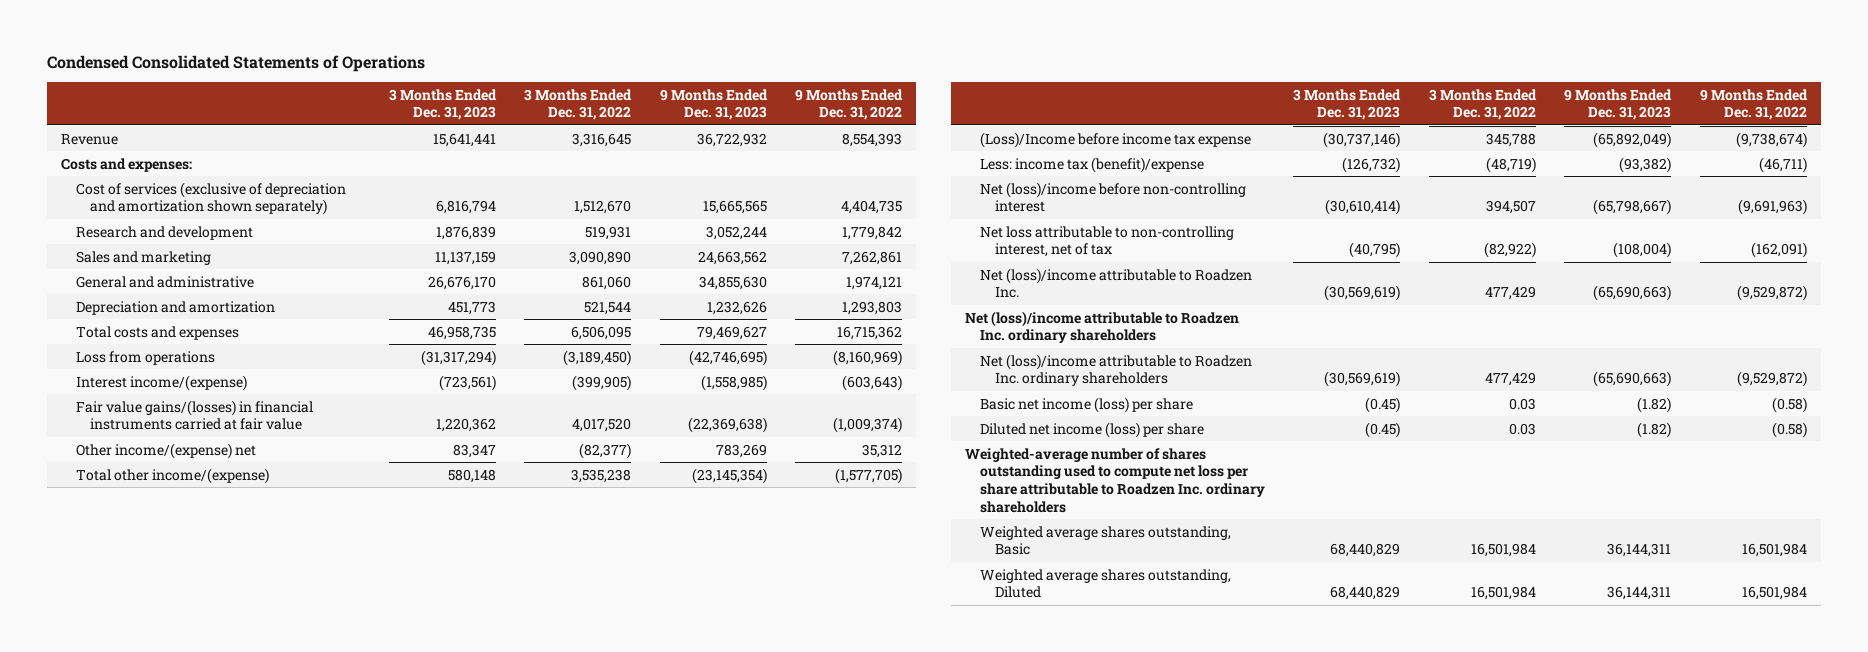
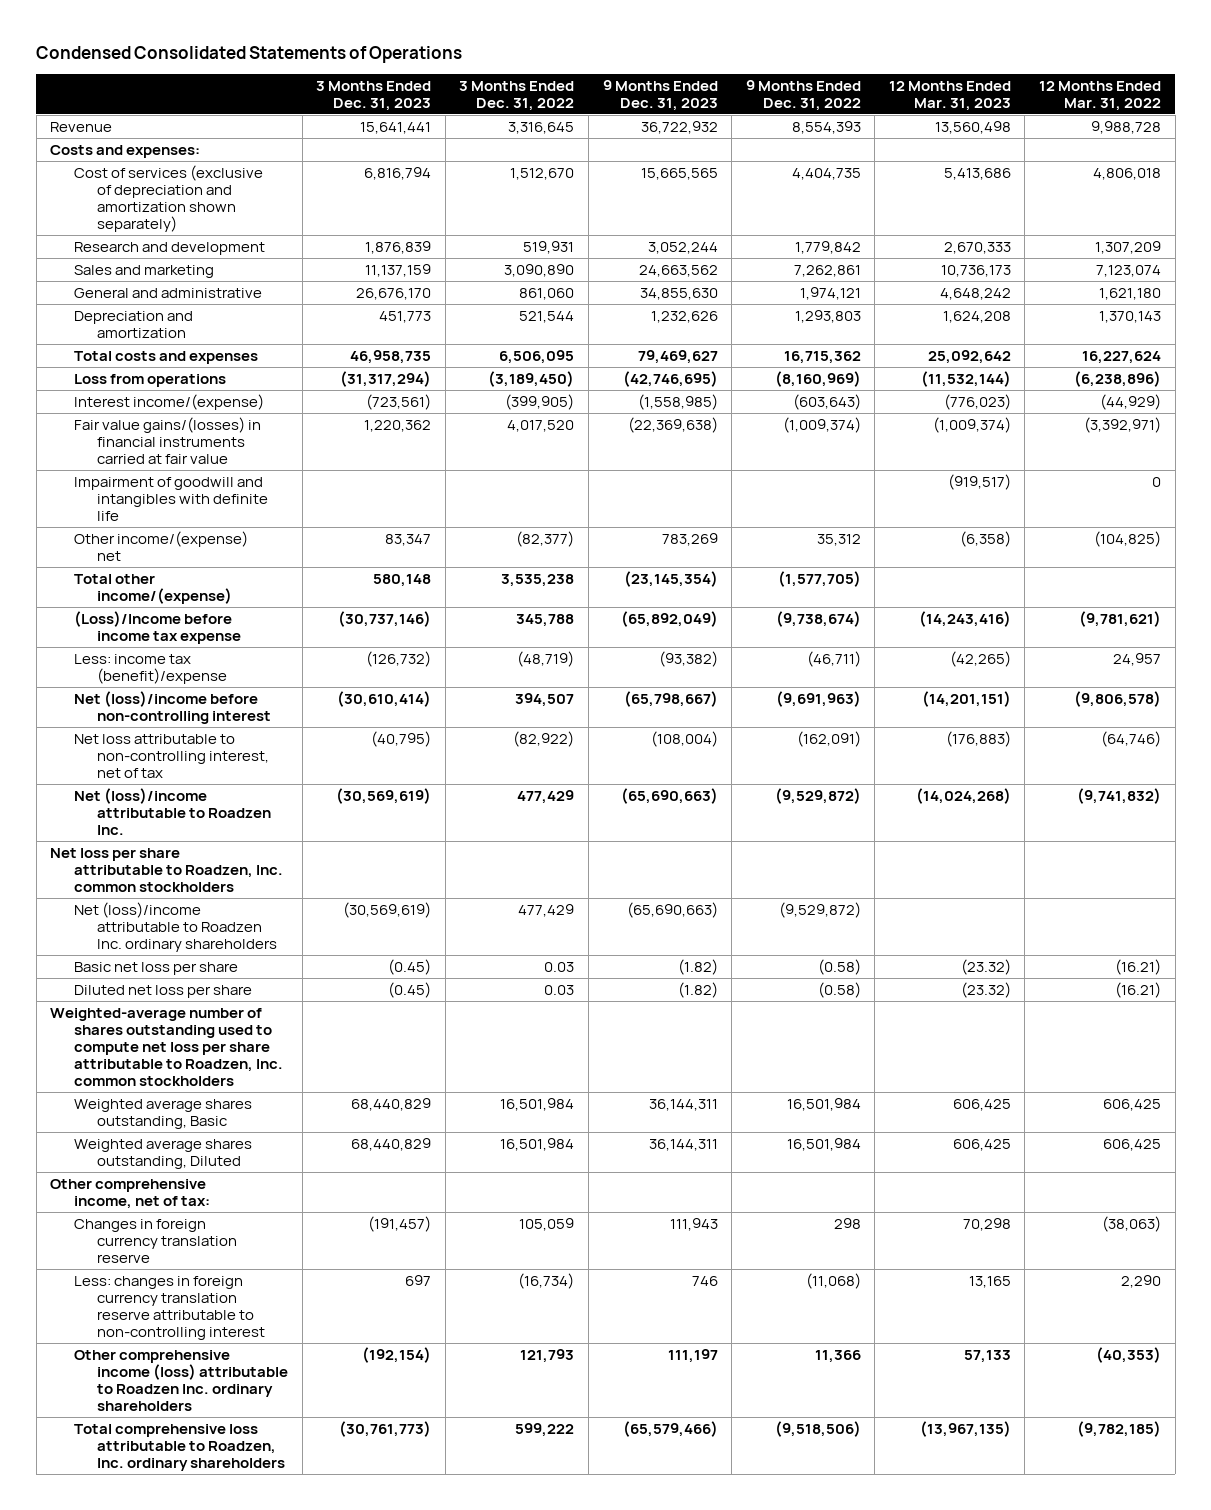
- | 3 Months Ended Dec. 31, 2023 | 3 Months Ended Dec. 31, 2022 | 9 Months Ended Dec. 31, 2023 | 9 Months Ended Dec. 31, 2022
+ | 3 Months Ended Dec. 31, 2023 | 3 Months Ended Dec. 31, 2022 | 9 Months Ended Dec. 31, 2023 | 9 Months Ended Dec. 31, 2022 | 12 Months Ended Mar. 31, 2023 | 12 Months Ended Mar. 31, 2022
+ Impairment of goodwill and intangibles with definite life | | | | | (919,517) | 0
- Net (loss)/income attributable to Roadzen Inc. ordinary shareholders
+ Net loss per share attributable to Roadzen, Inc. common stockholders
- Basic net income (loss) per share | (0.45) | 0.03 | (1.82) | (0.58)
- Diluted net income (loss) per share | (0.45) | 0.03 | (1.82) | (0.58)
- Weighted-average number of shares outstanding used to compute net loss per share attributable to Roadzen Inc. ordinary shareholders
+ Basic net loss per share | (0.45) | 0.03 | (1.82) | (0.58) | (23.32) | (16.21)
+ Diluted net loss per share | (0.45) | 0.03 | (1.82) | (0.58) | (23.32) | (16.21)
+ Weighted-average number of shares outstanding used to compute net loss per share attributable to Roadzen, Inc. common stockholders
+ Other comprehensive income, net of tax:
+ Changes in foreign currency translation reserve | (191,457) | 105,059 | 111,943 | 298 | 70,298 | (38,063)
+ Less: changes in foreign currency translation reserve attributable to non-controlling interest | 697 | (16,734) | 746 | (11,068) | 13,165 | 2,290
+ Other comprehensive income (loss) attributable to Roadzen Inc. ordinary shareholders | (192,154) | 121,793 | 111,197 | 11,366 | 57,133 | (40,353)
+ Total comprehensive loss attributable to Roadzen, Inc. ordinary shareholders | (30,761,773) | 599,222 | (65,579,466) | (9,518,506) | (13,967,135) | (9,782,185)

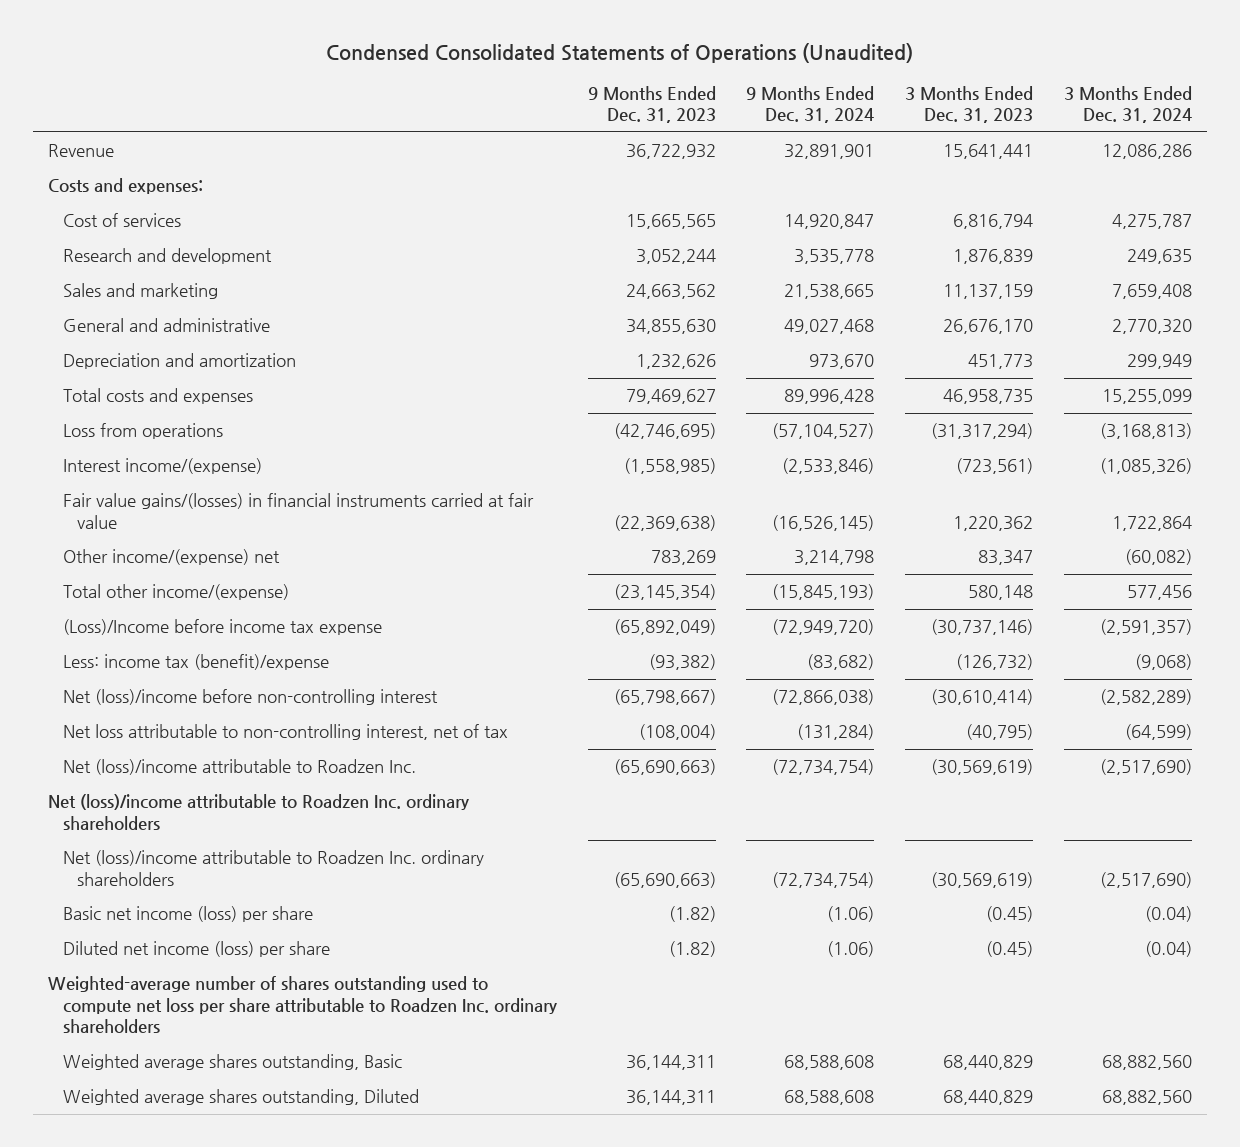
- Condensed Consolidated Statements of Operations
+ Condensed Consolidated Statements of Operations (Unaudited)
- | 3 Months Ended Dec. 31, 2023 | 3 Months Ended Dec. 31, 2022 | 9 Months Ended Dec. 31, 2023 | 9 Months Ended Dec. 31, 2022 | 12 Months Ended Mar. 31, 2023 | 12 Months Ended Mar. 31, 2022
+ | 9 Months Ended Dec. 31, 2023 | 9 Months Ended Dec. 31, 2024 | 3 Months Ended Dec. 31, 2023 | 3 Months Ended Dec. 31, 2024
- Cost of services (exclusive of depreciation and amortization shown separately) | 6,816,794 | 1,512,670 | 15,665,565 | 4,404,735 | 5,413,686 | 4,806,018
+ Cost of services | 15,665,565 | 14,920,847 | 6,816,794 | 4,275,787
- Impairment of goodwill and intangibles with definite life | | | | | (919,517) | 0
- Net loss per share attributable to Roadzen, Inc. common stockholders
+ Net (loss)/income attributable to Roadzen Inc. ordinary shareholders
- Basic net loss per share | (0.45) | 0.03 | (1.82) | (0.58) | (23.32) | (16.21)
- Diluted net loss per share | (0.45) | 0.03 | (1.82) | (0.58) | (23.32) | (16.21)
- Weighted-average number of shares outstanding used to compute net loss per share attributable to Roadzen, Inc. common stockholders
+ Basic net income (loss) per share | (1.82) | (1.06) | (0.45) | (0.04)
+ Diluted net income (loss) per share | (1.82) | (1.06) | (0.45) | (0.04)
+ Weighted-average number of shares outstanding used to compute net loss per share attributable to Roadzen Inc. ordinary shareholders
- Other comprehensive income, net of tax:
- Changes in foreign currency translation reserve | (191,457) | 105,059 | 111,943 | 298 | 70,298 | (38,063)
- Less: changes in foreign currency translation reserve attributable to non-controlling interest | 697 | (16,734) | 746 | (11,068) | 13,165 | 2,290
- Other comprehensive income (loss) attributable to Roadzen Inc. ordinary shareholders | (192,154) | 121,793 | 111,197 | 11,366 | 57,133 | (40,353)
- Total comprehensive loss attributable to Roadzen, Inc. ordinary shareholders | (30,761,773) | 599,222 | (65,579,466) | (9,518,506) | (13,967,135) | (9,782,185)

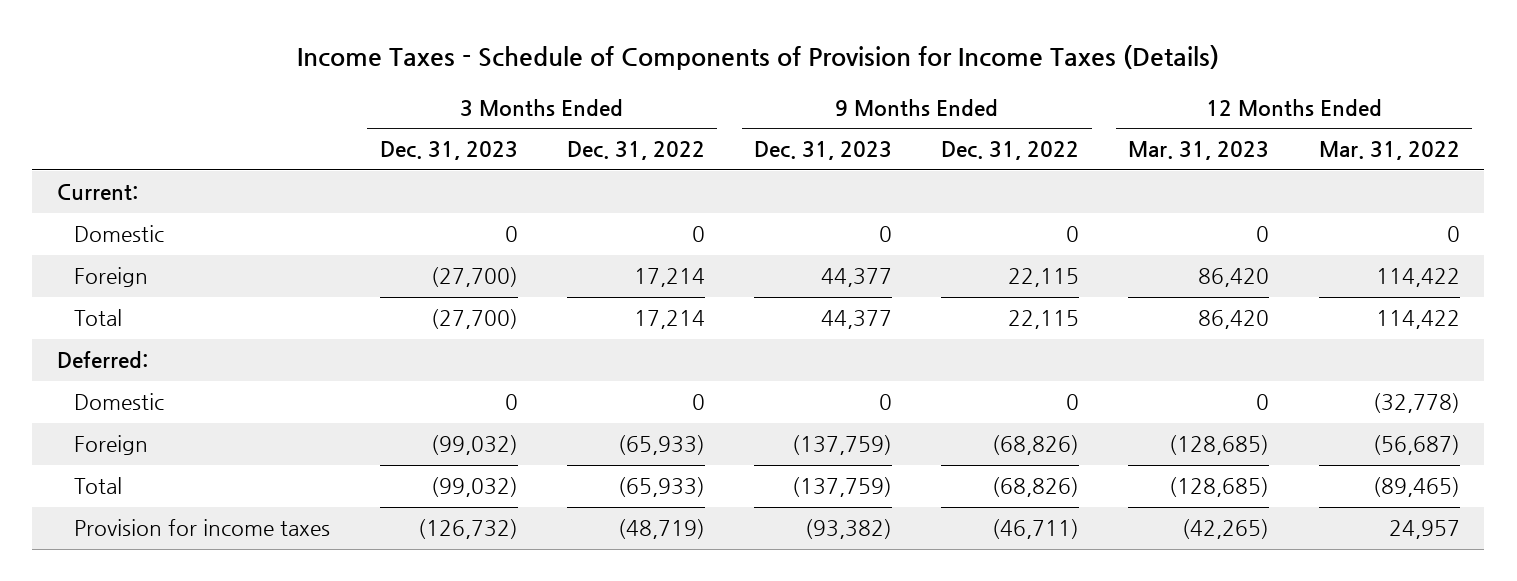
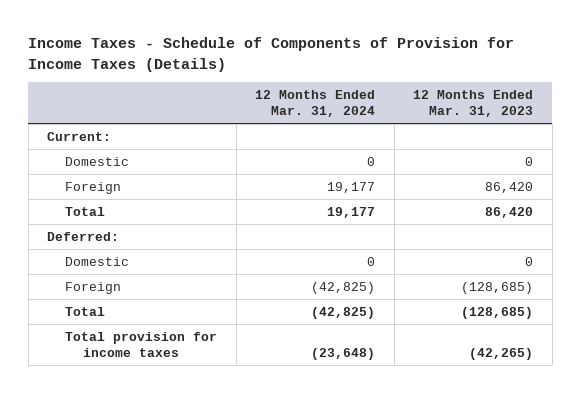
- | 3 Months Ended Dec. 31, 2023 | 3 Months Ended Dec. 31, 2022 | 9 Months Ended Dec. 31, 2023 | 9 Months Ended Dec. 31, 2022 | 12 Months Ended Mar. 31, 2023 | 12 Months Ended Mar. 31, 2022
+ | 12 Months Ended Mar. 31, 2024 | 12 Months Ended Mar. 31, 2023
- Provision for income taxes | (126,732) | (48,719) | (93,382) | (46,711) | (42,265) | 24,957
+ Total provision for income taxes | (23,648) | (42,265)

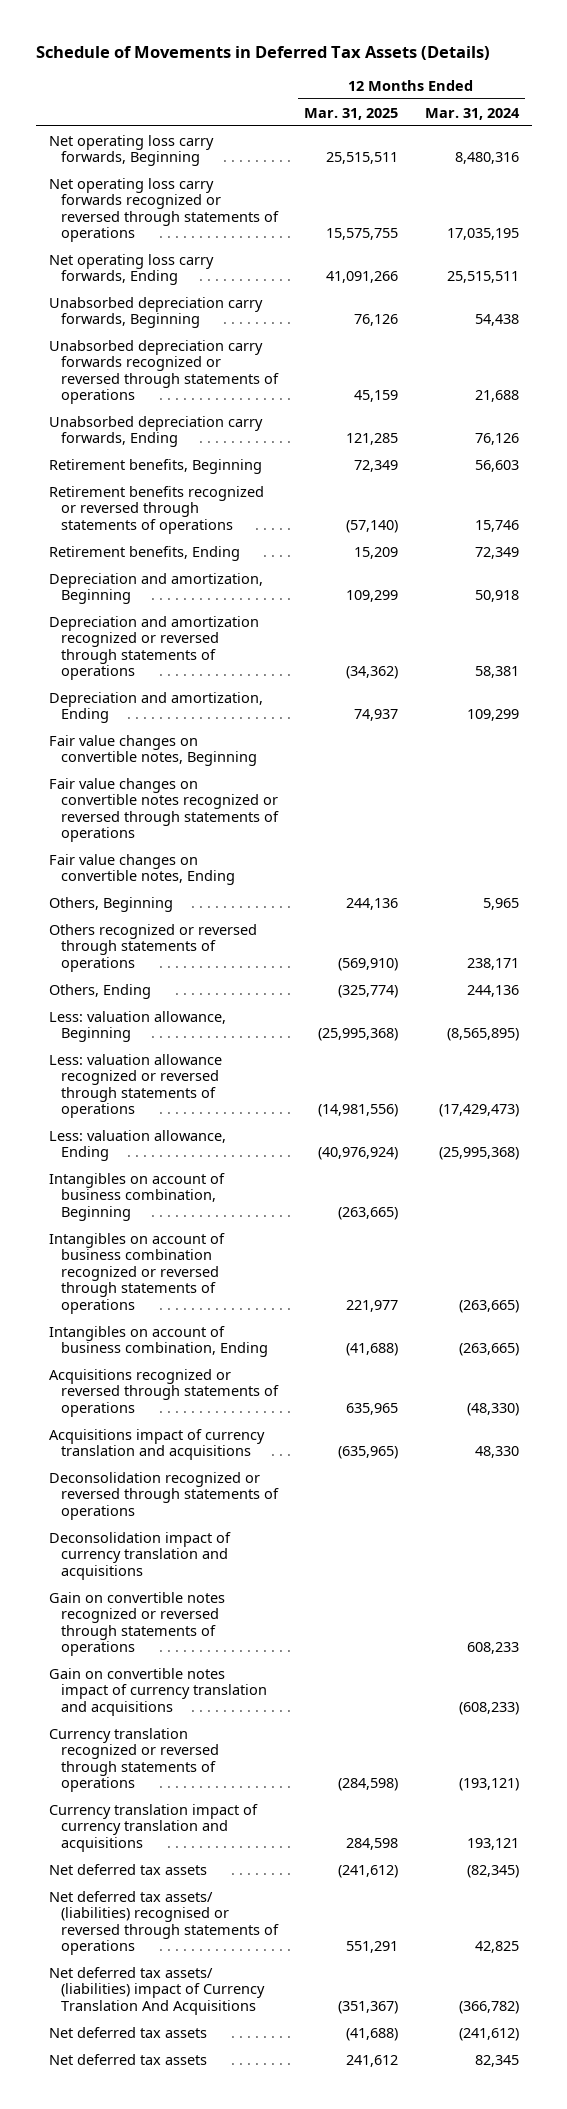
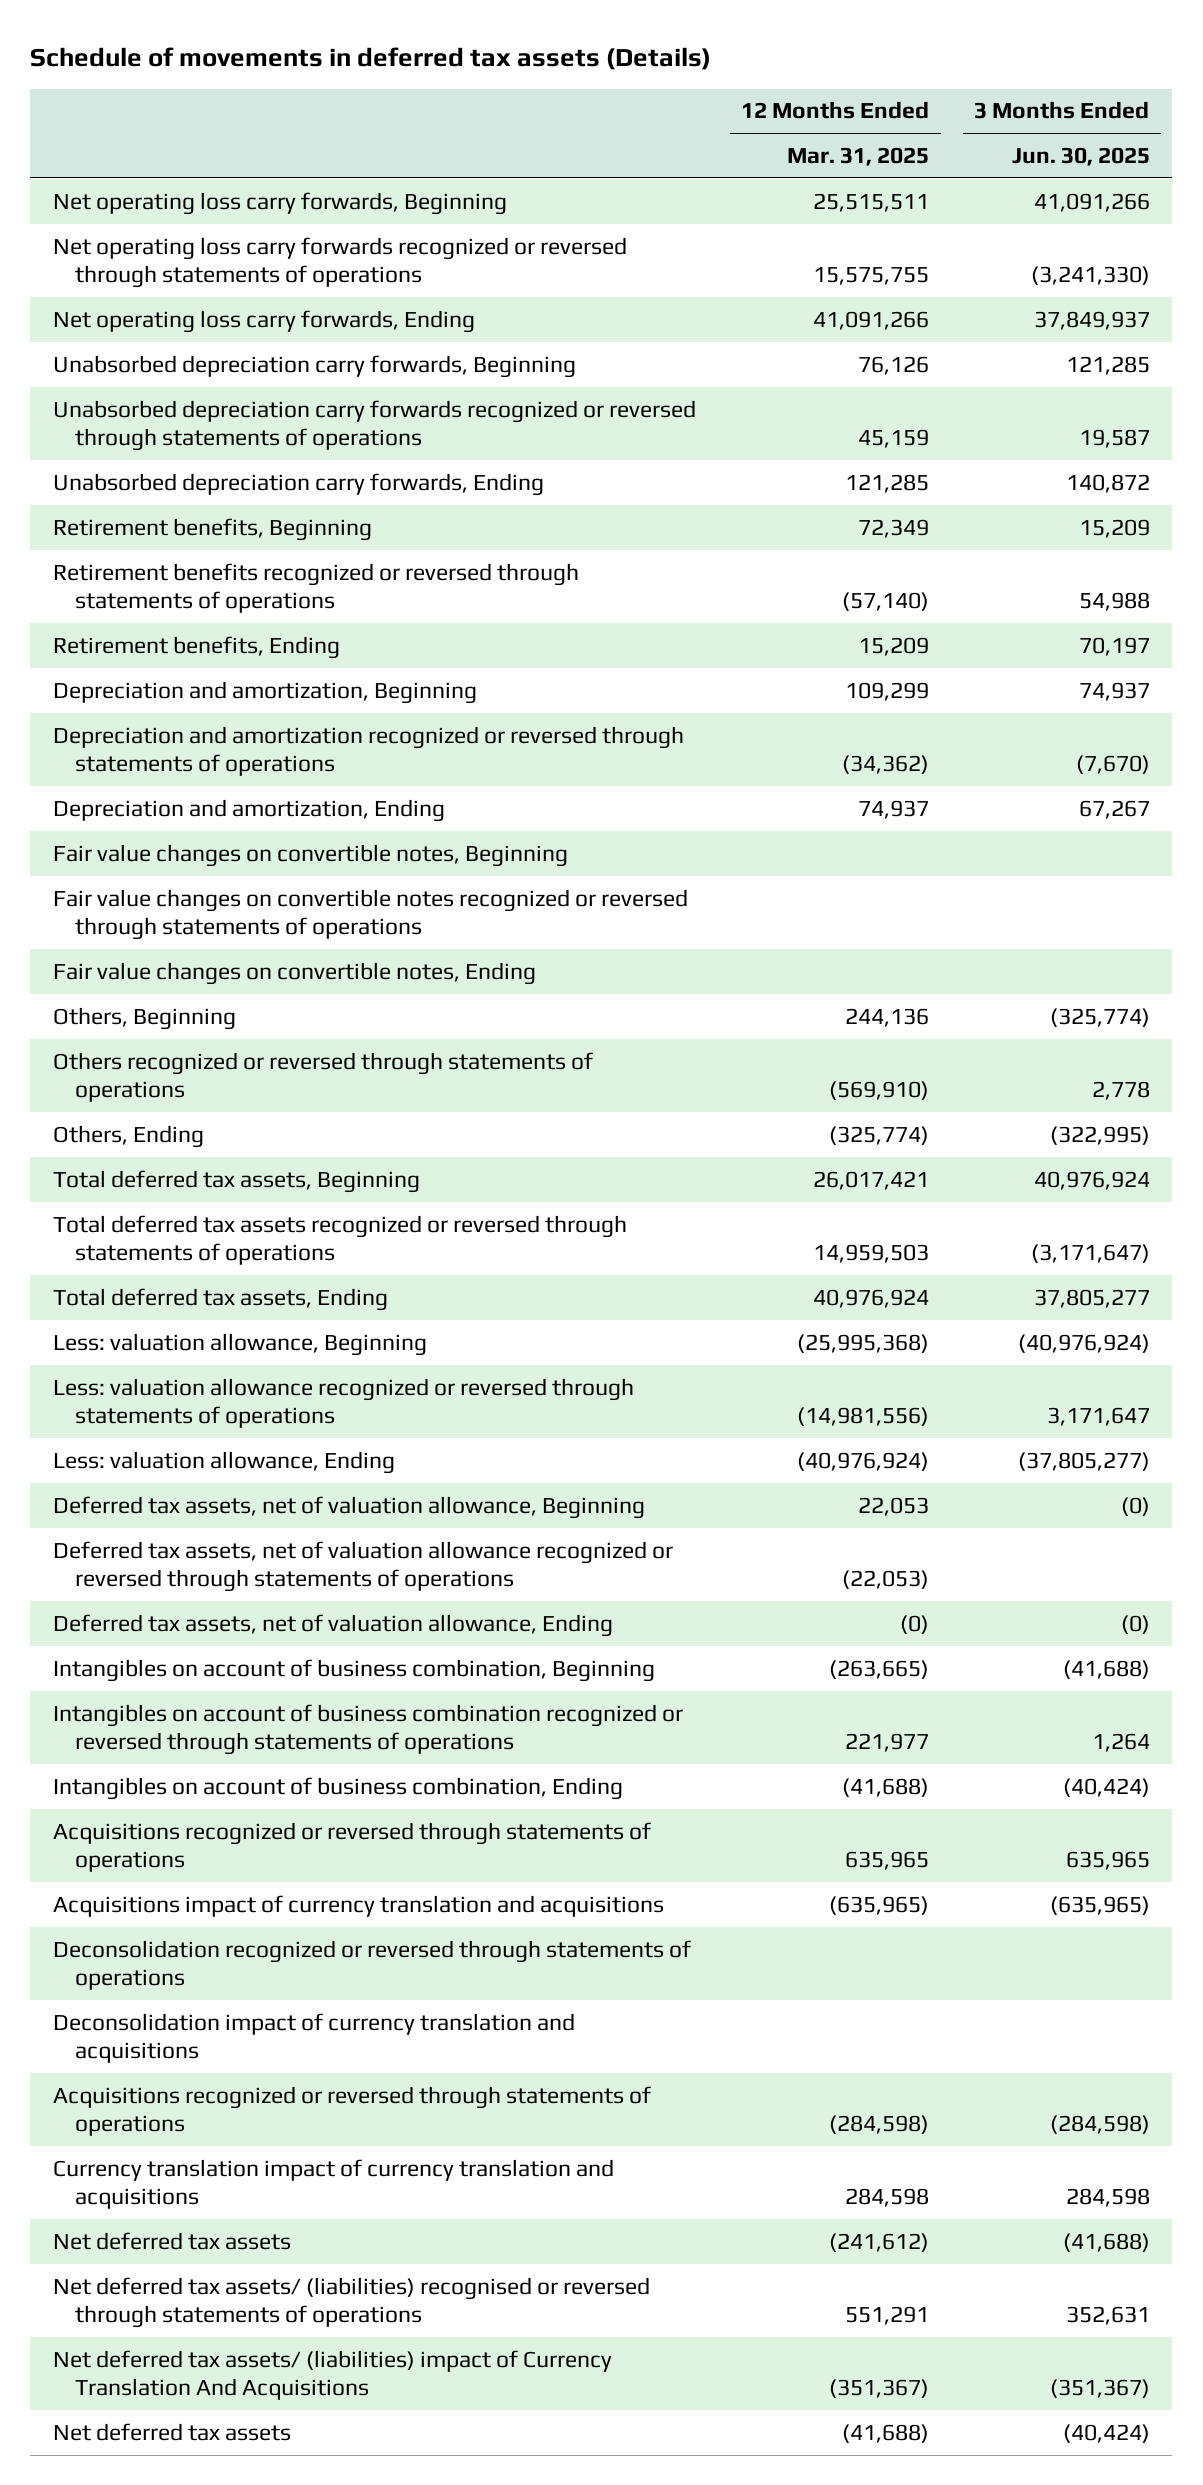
- Schedule of Movements in Deferred Tax Assets (Details)
+ Schedule of movements in deferred tax assets (Details)
- | 12 Months Ended Mar. 31, 2025 | 12 Months Ended Mar. 31, 2024
+ | 12 Months Ended Mar. 31, 2025 | 3 Months Ended Jun. 30, 2025
+ Total deferred tax assets, Beginning | 26,017,421 | 40,976,924
+ Total deferred tax assets recognized or reversed through statements of operations | 14,959,503 | (3,171,647)
+ Total deferred tax assets, Ending | 40,976,924 | 37,805,277
+ Deferred tax assets, net of valuation allowance, Beginning | 22,053 | (0)
+ Deferred tax assets, net of valuation allowance recognized or reversed through statements of operations | (22,053) |
+ Deferred tax assets, net of valuation allowance, Ending | (0) | (0)
- Gain on convertible notes recognized or reversed through statements of operations | | 608,233
- Gain on convertible notes impact of currency translation and acquisitions | | (608,233)
- Currency translation recognized or reversed through statements of operations | (284,598) | (193,121)
+ Acquisitions recognized or reversed through statements of operations | (284,598) | (284,598)
- Net deferred tax assets | 241,612 | 82,345

